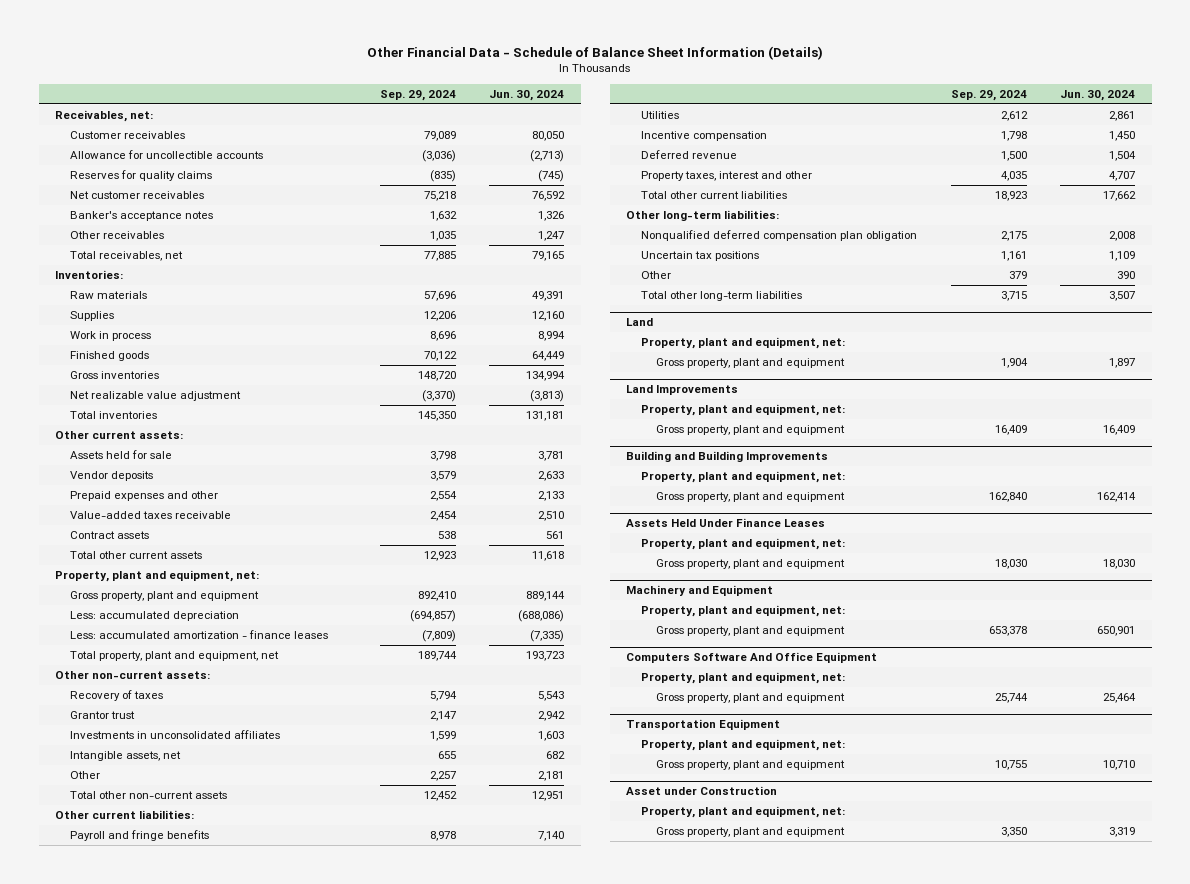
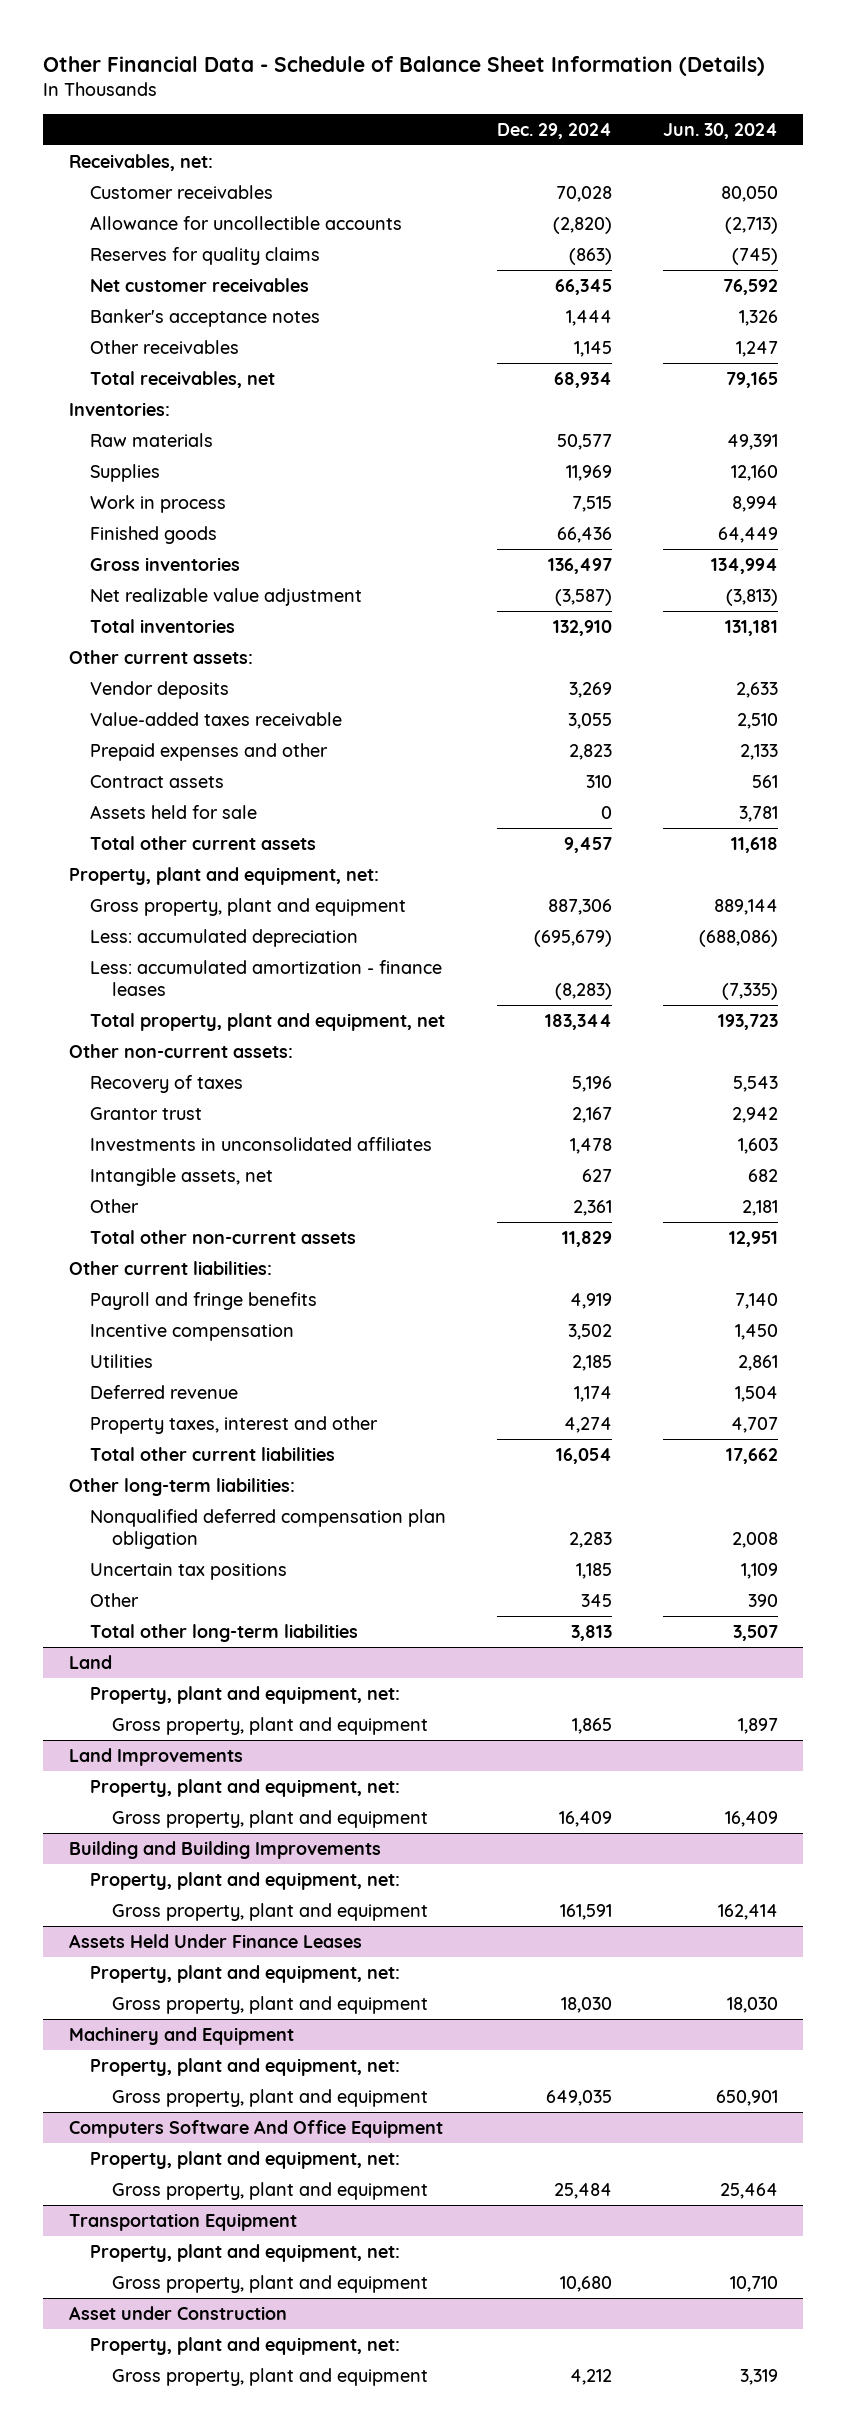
- | Sep. 29, 2024 | Jun. 30, 2024
+ | Dec. 29, 2024 | Jun. 30, 2024
moved down: Prepaid expenses and other | 2,823 | 2,133
moved down: Assets held for sale | 0 | 3,781
moved down: Utilities | 2,185 | 2,861

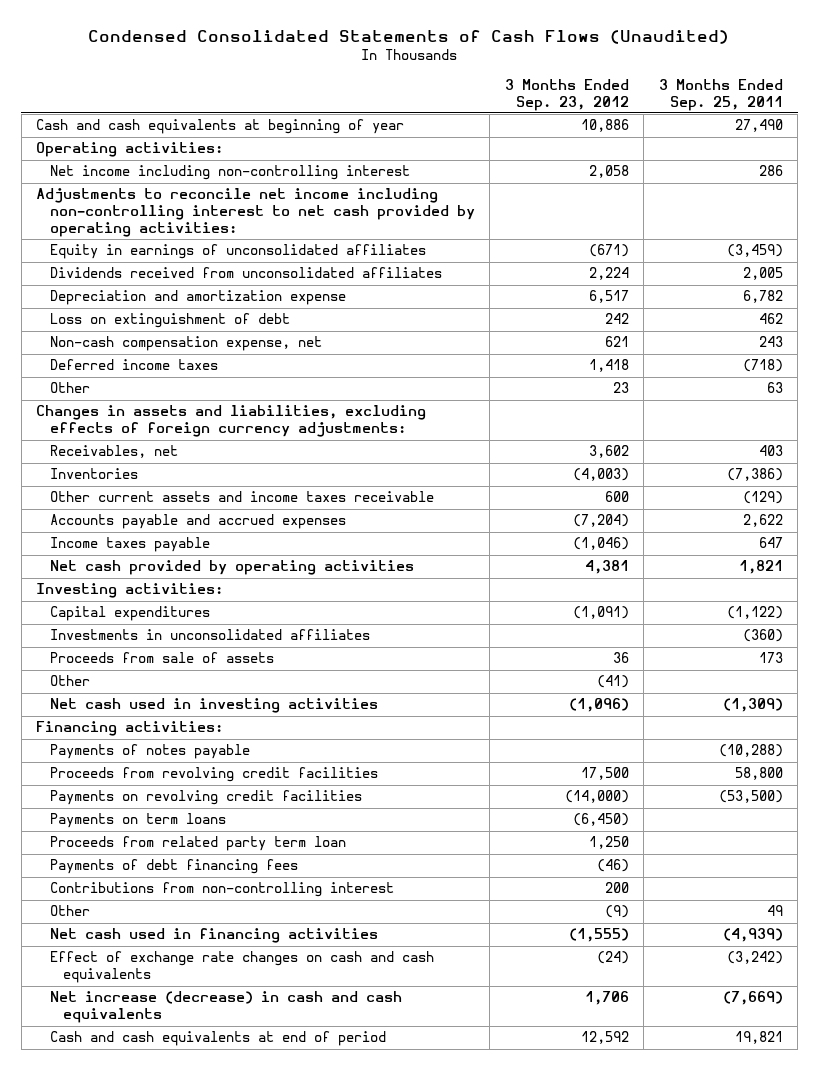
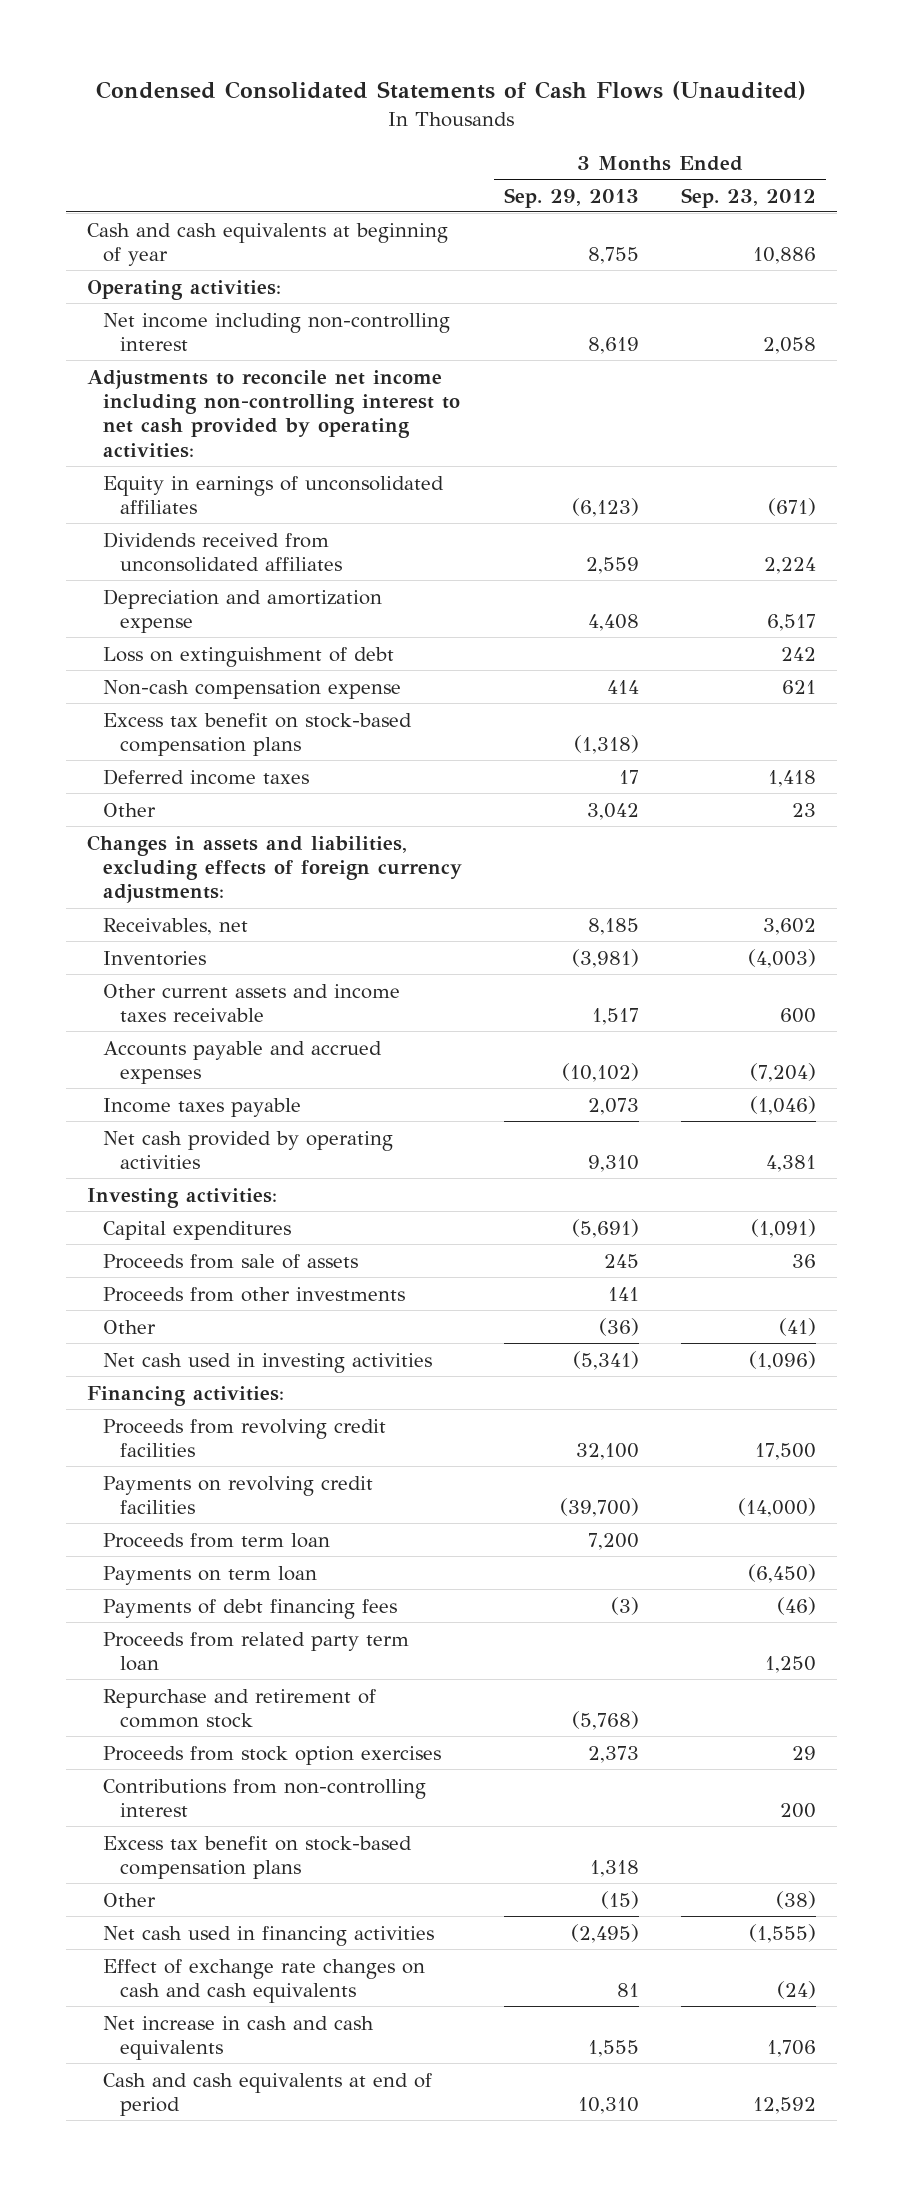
- | 3 Months Ended Sep. 23, 2012 | 3 Months Ended Sep. 25, 2011
+ | 3 Months Ended Sep. 29, 2013 | 3 Months Ended Sep. 23, 2012
- Non-cash compensation expense, net | 621 | 243
+ Non-cash compensation expense | 414 | 621
+ Excess tax benefit on stock-based compensation plans | (1,318) |
- Investments in unconsolidated affiliates | | (360)
+ Proceeds from other investments | 141 |
- Payments of notes payable | | (10,288)
- Payments on term loans | (6,450) |
+ Proceeds from term loan | 7,200 |
+ Payments on term loan | | (6,450)
moved down: Proceeds from related party term loan | | 1,250
+ Repurchase and retirement of common stock | (5,768) |
+ Proceeds from stock option exercises | 2,373 | 29
- Other | (9) | 49
+ Excess tax benefit on stock-based compensation plans | 1,318 |
+ Other | (15) | (38)
- Net increase (decrease) in cash and cash equivalents | 1,706 | (7,669)
+ Net increase in cash and cash equivalents | 1,555 | 1,706

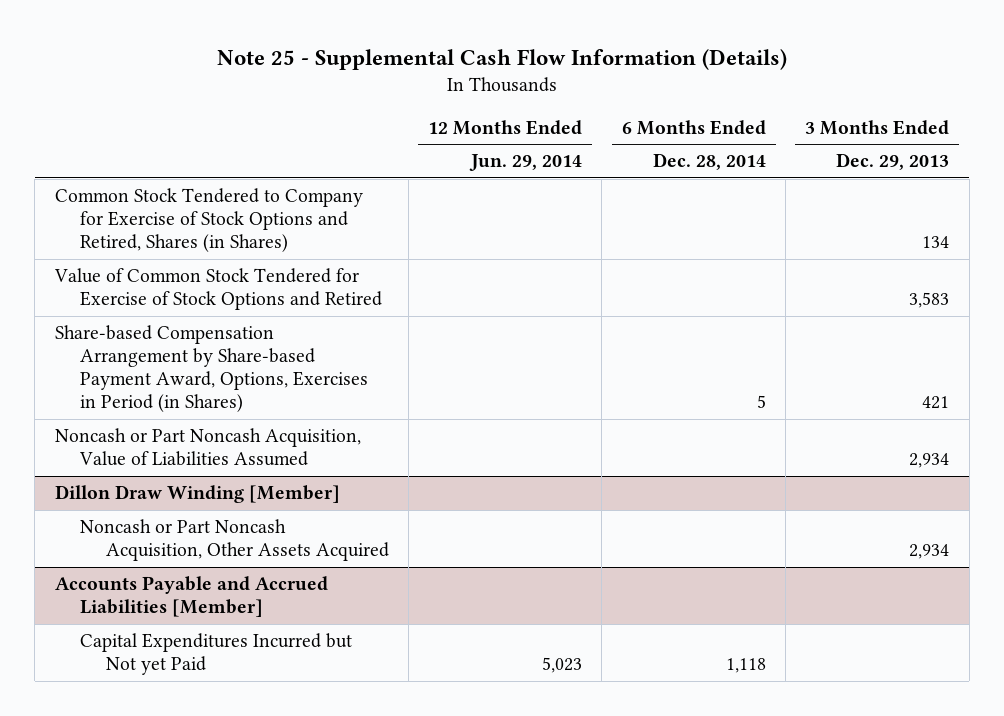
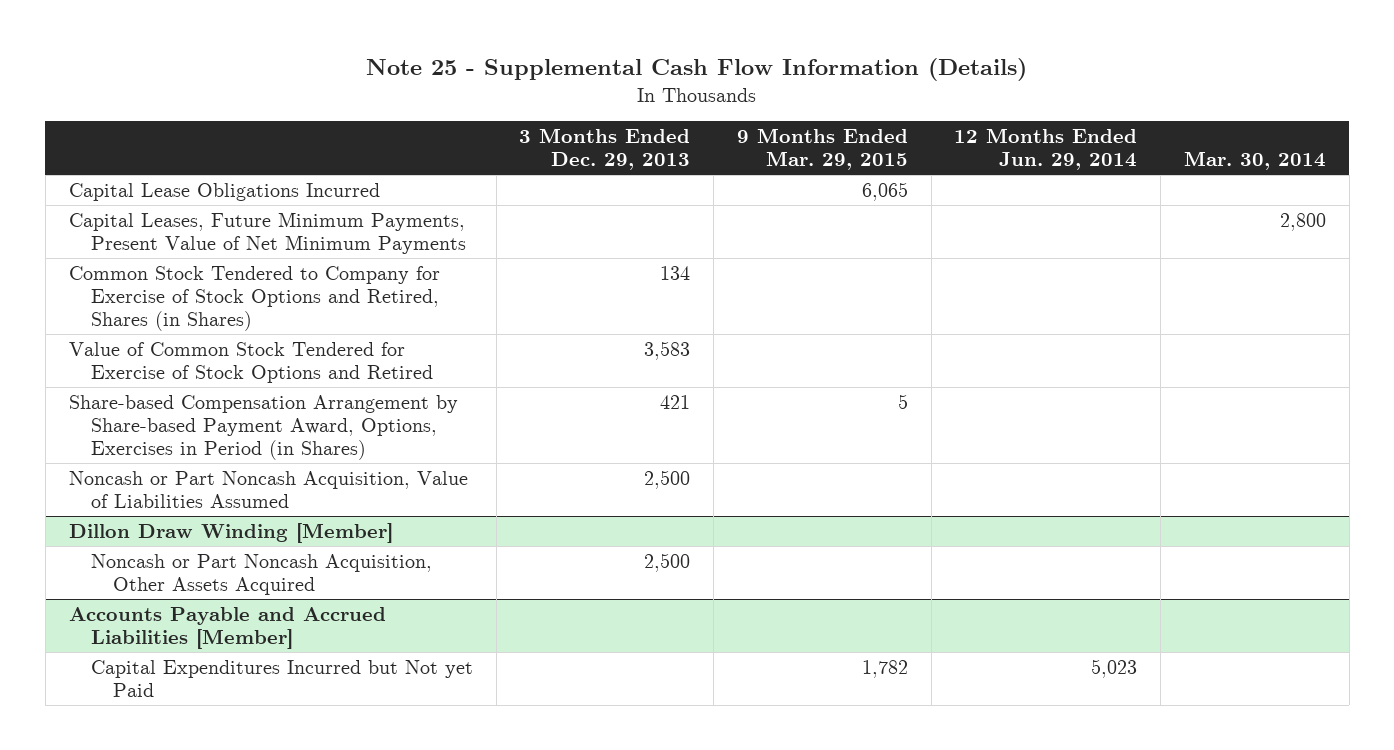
- | 12 Months Ended Jun. 29, 2014 | 6 Months Ended Dec. 28, 2014 | 3 Months Ended Dec. 29, 2013
+ | 3 Months Ended Dec. 29, 2013 | 9 Months Ended Mar. 29, 2015 | 12 Months Ended Jun. 29, 2014 | Mar. 30, 2014
+ Capital Lease Obligations Incurred | | 6,065 | |
+ Capital Leases, Future Minimum Payments, Present Value of Net Minimum Payments | | | | 2,800
- Noncash or Part Noncash Acquisition, Value of Liabilities Assumed | | | 2,934
+ Noncash or Part Noncash Acquisition, Value of Liabilities Assumed | 2,500 | | |
@ Dillon Draw Winding [Member]
- Noncash or Part Noncash Acquisition, Other Assets Acquired | | | 2,934
+ Noncash or Part Noncash Acquisition, Other Assets Acquired | 2,500 | | |

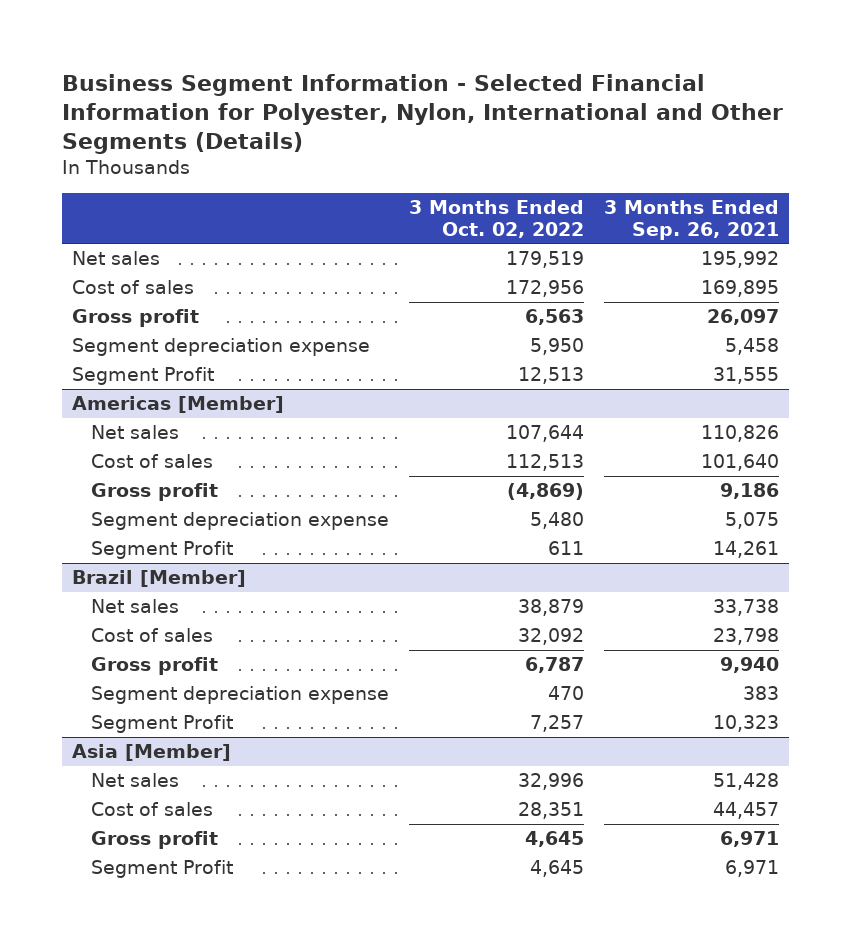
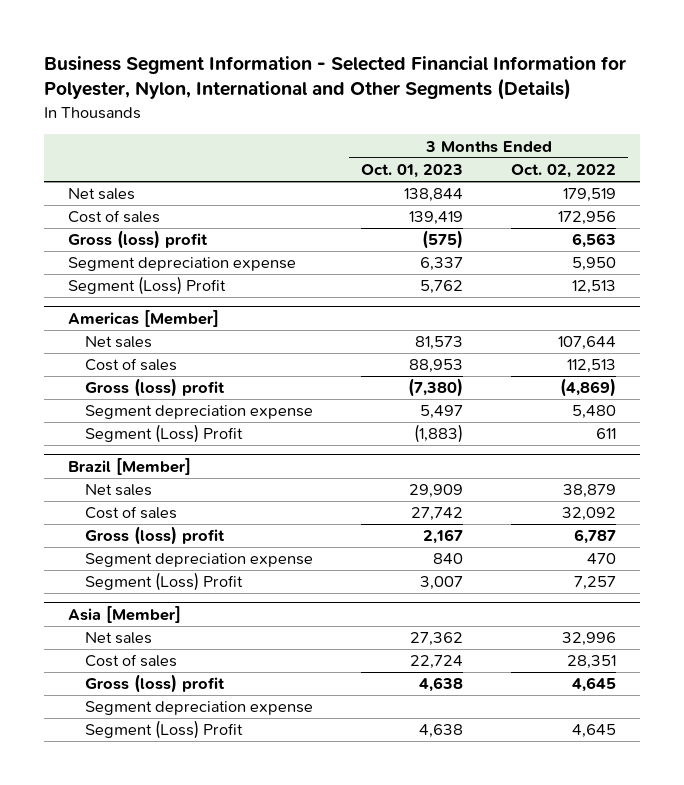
- | 3 Months Ended Oct. 02, 2022 | 3 Months Ended Sep. 26, 2021
+ | 3 Months Ended Oct. 01, 2023 | 3 Months Ended Oct. 02, 2022
- Gross profit | 6,563 | 26,097
+ Gross (loss) profit | (575) | 6,563
- Segment Profit | 12,513 | 31,555
+ Segment (Loss) Profit | 5,762 | 12,513
@ Americas [Member]
- Gross profit | (4,869) | 9,186
+ Gross (loss) profit | (7,380) | (4,869)
- Segment Profit | 611 | 14,261
+ Segment (Loss) Profit | (1,883) | 611
@ Brazil [Member]
- Gross profit | 6,787 | 9,940
+ Gross (loss) profit | 2,167 | 6,787
- Segment Profit | 7,257 | 10,323
+ Segment (Loss) Profit | 3,007 | 7,257
@ Asia [Member]
- Gross profit | 4,645 | 6,971
- Segment Profit | 4,645 | 6,971
+ Gross (loss) profit | 4,638 | 4,645
+ Segment depreciation expense
+ Segment (Loss) Profit | 4,638 | 4,645

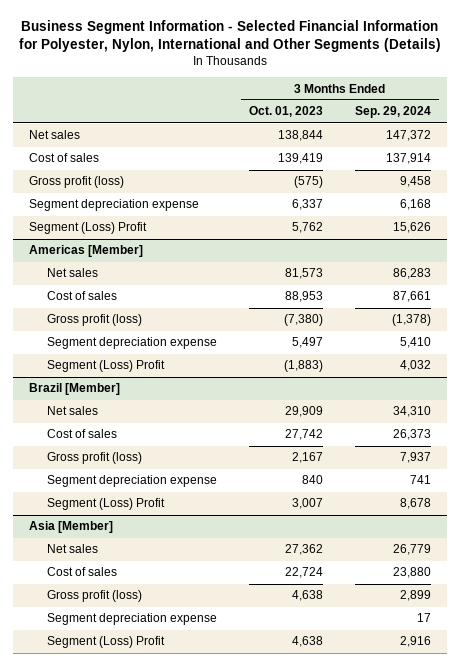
- | 3 Months Ended Oct. 01, 2023 | 3 Months Ended Oct. 02, 2022
+ | 3 Months Ended Oct. 01, 2023 | 3 Months Ended Sep. 29, 2024
- Gross (loss) profit | (575) | 6,563
+ Gross profit (loss) | (575) | 9,458
@ Americas [Member]
- Gross (loss) profit | (7,380) | (4,869)
+ Gross profit (loss) | (7,380) | (1,378)
@ Brazil [Member]
- Gross (loss) profit | 2,167 | 6,787
+ Gross profit (loss) | 2,167 | 7,937
@ Asia [Member]
- Gross (loss) profit | 4,638 | 4,645
+ Gross profit (loss) | 4,638 | 2,899

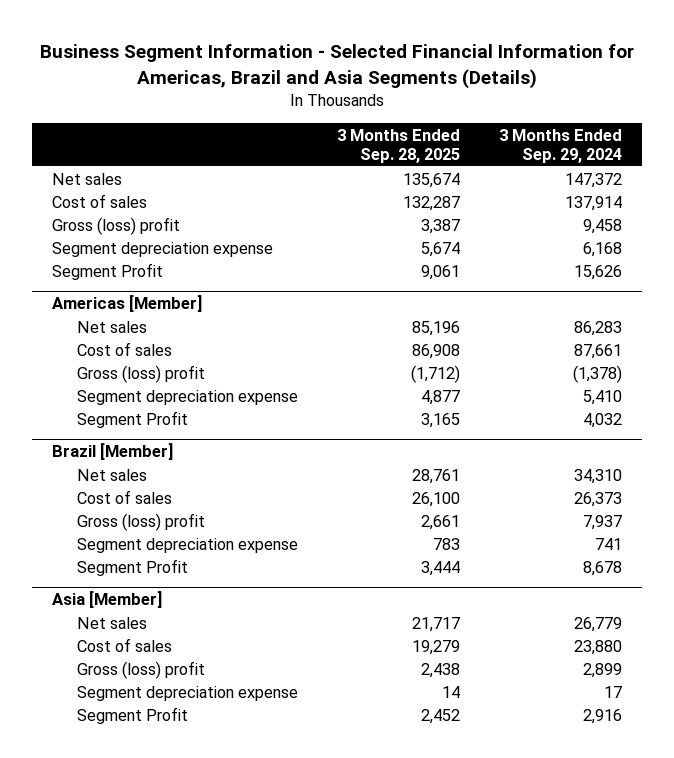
- Business Segment Information - Selected Financial Information for Polyester, Nylon, International and Other Segments (Details)
+ Business Segment Information - Selected Financial Information for Americas, Brazil and Asia Segments (Details)
- | 3 Months Ended Oct. 01, 2023 | 3 Months Ended Sep. 29, 2024
+ | 3 Months Ended Sep. 28, 2025 | 3 Months Ended Sep. 29, 2024
- Gross profit (loss) | (575) | 9,458
+ Gross (loss) profit | 3,387 | 9,458
- Segment (Loss) Profit | 5,762 | 15,626
+ Segment Profit | 9,061 | 15,626
@ Americas [Member]
- Gross profit (loss) | (7,380) | (1,378)
+ Gross (loss) profit | (1,712) | (1,378)
- Segment (Loss) Profit | (1,883) | 4,032
+ Segment Profit | 3,165 | 4,032
@ Brazil [Member]
- Gross profit (loss) | 2,167 | 7,937
+ Gross (loss) profit | 2,661 | 7,937
- Segment (Loss) Profit | 3,007 | 8,678
+ Segment Profit | 3,444 | 8,678
@ Asia [Member]
- Gross profit (loss) | 4,638 | 2,899
+ Gross (loss) profit | 2,438 | 2,899
- Segment (Loss) Profit | 4,638 | 2,916
+ Segment Profit | 2,452 | 2,916

